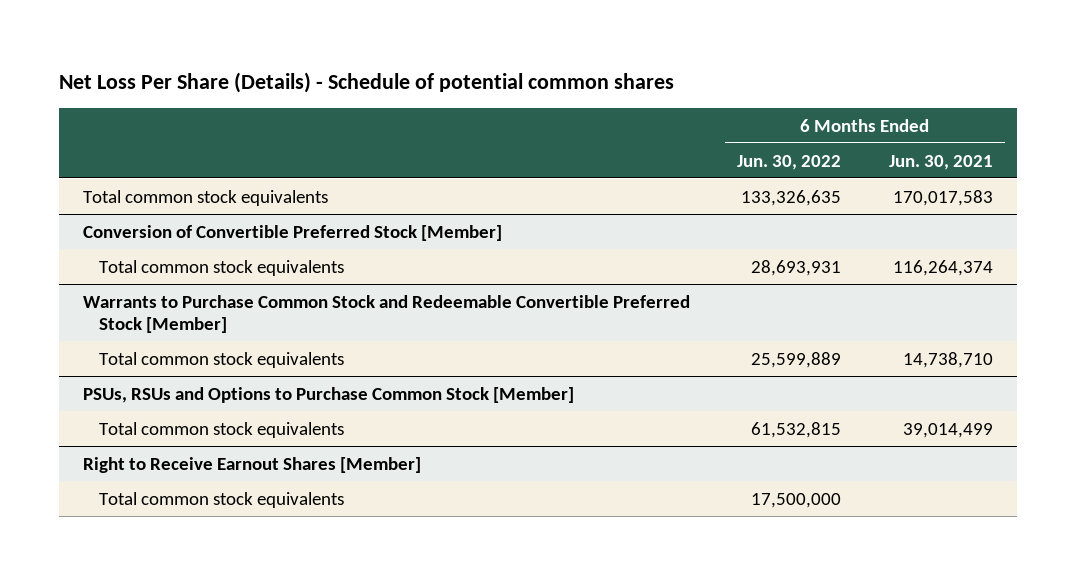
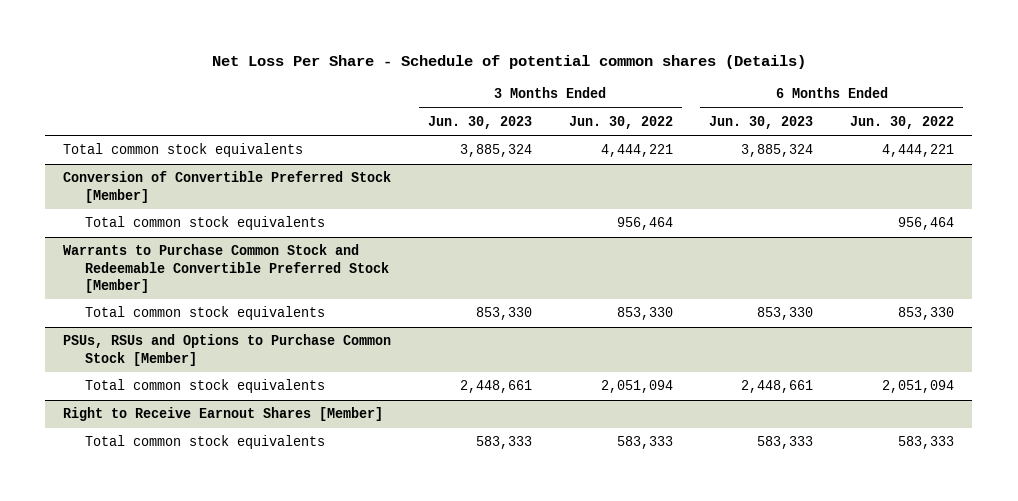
- Net Loss Per Share (Details) - Schedule of potential common shares
+ Net Loss Per Share - Schedule of potential common shares (Details)
- | 6 Months Ended Jun. 30, 2022 | 6 Months Ended Jun. 30, 2021
+ | 3 Months Ended Jun. 30, 2023 | 3 Months Ended Jun. 30, 2022 | 6 Months Ended Jun. 30, 2023 | 6 Months Ended Jun. 30, 2022
- Total common stock equivalents | 133,326,635 | 170,017,583
+ Total common stock equivalents | 3,885,324 | 4,444,221 | 3,885,324 | 4,444,221
@ Conversion of Convertible Preferred Stock [Member]
- Total common stock equivalents | 28,693,931 | 116,264,374
+ Total common stock equivalents | | 956,464 | | 956,464
@ Warrants to Purchase Common Stock and Redeemable Convertible Preferred Stock [Member]
- Total common stock equivalents | 25,599,889 | 14,738,710
+ Total common stock equivalents | 853,330 | 853,330 | 853,330 | 853,330
@ PSUs, RSUs and Options to Purchase Common Stock [Member]
- Total common stock equivalents | 61,532,815 | 39,014,499
+ Total common stock equivalents | 2,448,661 | 2,051,094 | 2,448,661 | 2,051,094
@ Right to Receive Earnout Shares [Member]
- Total common stock equivalents | 17,500,000 |
+ Total common stock equivalents | 583,333 | 583,333 | 583,333 | 583,333

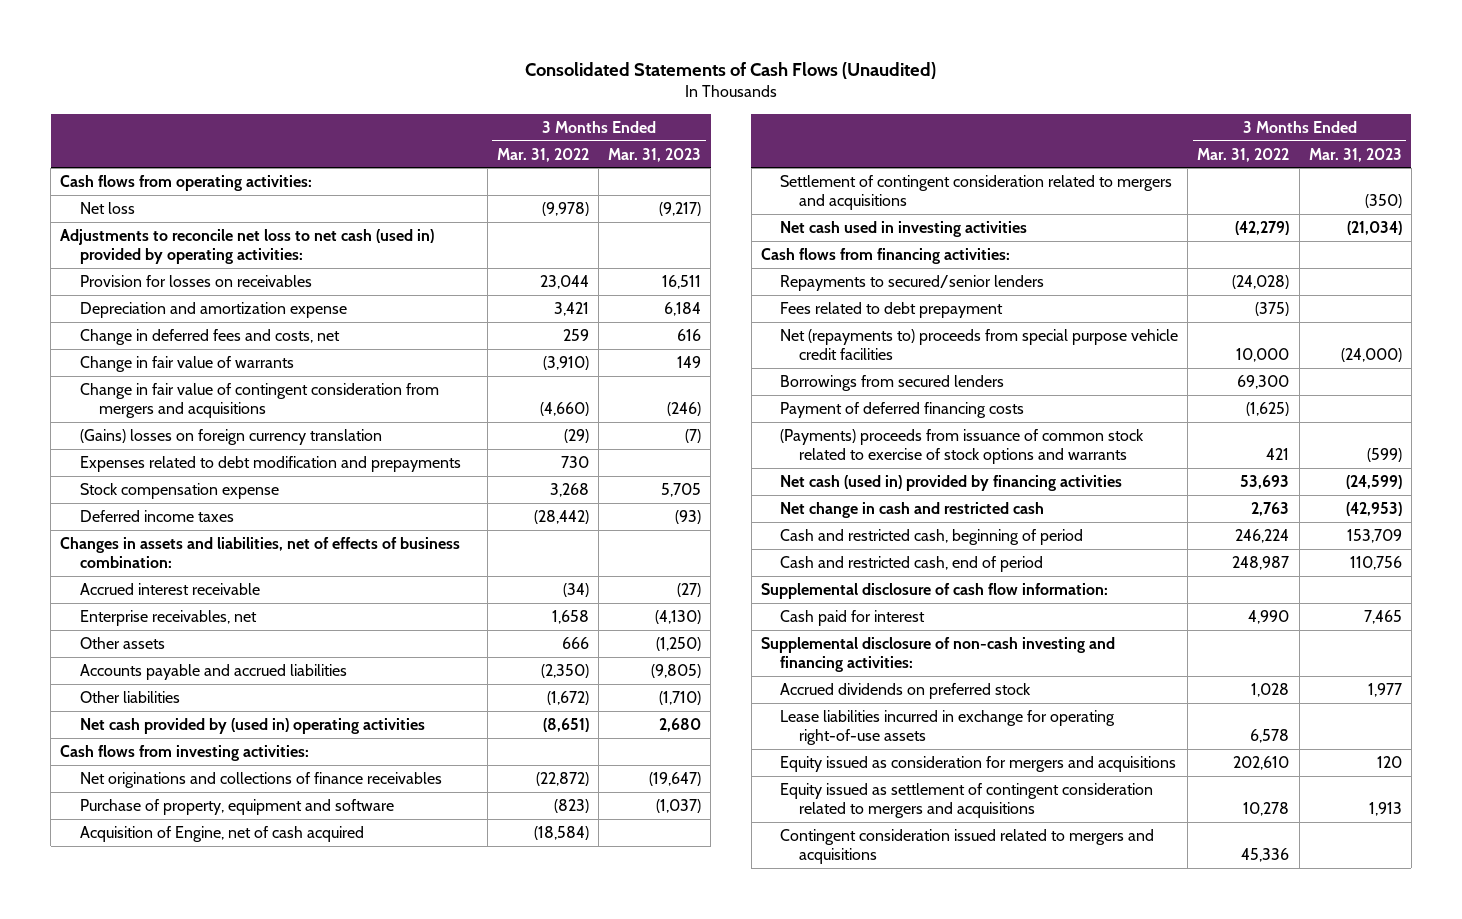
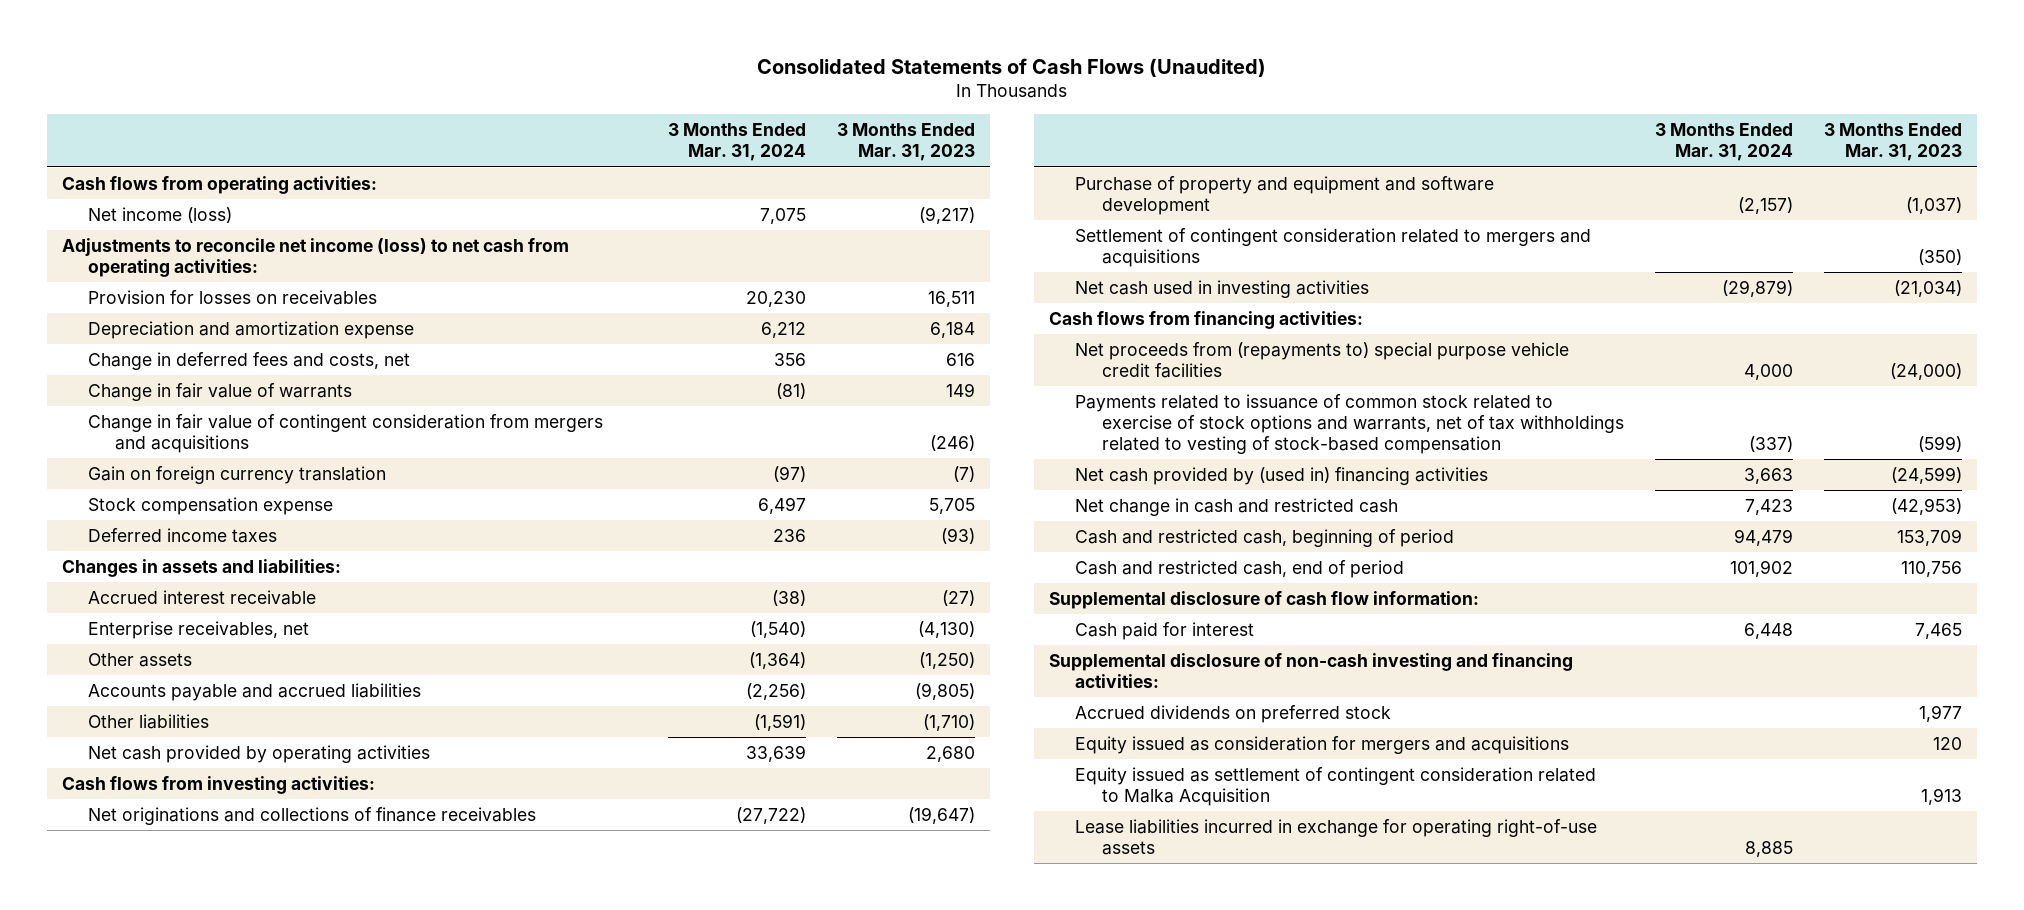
- | 3 Months Ended Mar. 31, 2022 | 3 Months Ended Mar. 31, 2023
+ | 3 Months Ended Mar. 31, 2024 | 3 Months Ended Mar. 31, 2023
- Net loss | (9,978) | (9,217)
- Adjustments to reconcile net loss to net cash (used in) provided by operating activities:
+ Net income (loss) | 7,075 | (9,217)
+ Adjustments to reconcile net income (loss) to net cash from operating activities:
- (Gains) losses on foreign currency translation | (29) | (7)
- Expenses related to debt modification and prepayments | 730 |
+ Gain on foreign currency translation | (97) | (7)
- Changes in assets and liabilities, net of effects of business combination:
+ Changes in assets and liabilities:
- Net cash provided by (used in) operating activities | (8,651) | 2,680
+ Net cash provided by operating activities | 33,639 | 2,680
- Purchase of property, equipment and software | (823) | (1,037)
- Acquisition of Engine, net of cash acquired | (18,584) |
+ Purchase of property and equipment and software development | (2,157) | (1,037)
- Repayments to secured/senior lenders | (24,028) |
- Fees related to debt prepayment | (375) |
- Net (repayments to) proceeds from special purpose vehicle credit facilities | 10,000 | (24,000)
- Borrowings from secured lenders | 69,300 |
- Payment of deferred financing costs | (1,625) |
- (Payments) proceeds from issuance of common stock related to exercise of stock options and warrants | 421 | (599)
- Net cash (used in) provided by financing activities | 53,693 | (24,599)
+ Net proceeds from (repayments to) special purpose vehicle credit facilities | 4,000 | (24,000)
+ Payments related to issuance of common stock related to exercise of stock options and warrants, net of tax withholdings related to vesting of stock-based compensation | (337) | (599)
+ Net cash provided by (used in) financing activities | 3,663 | (24,599)
- Equity issued as settlement of contingent consideration related to mergers and acquisitions | 10,278 | 1,913
- Contingent consideration issued related to mergers and acquisitions | 45,336 |
+ Equity issued as settlement of contingent consideration related to Malka Acquisition | | 1,913
moved down: Lease liabilities incurred in exchange for operating right-of-use assets | 8,885 |

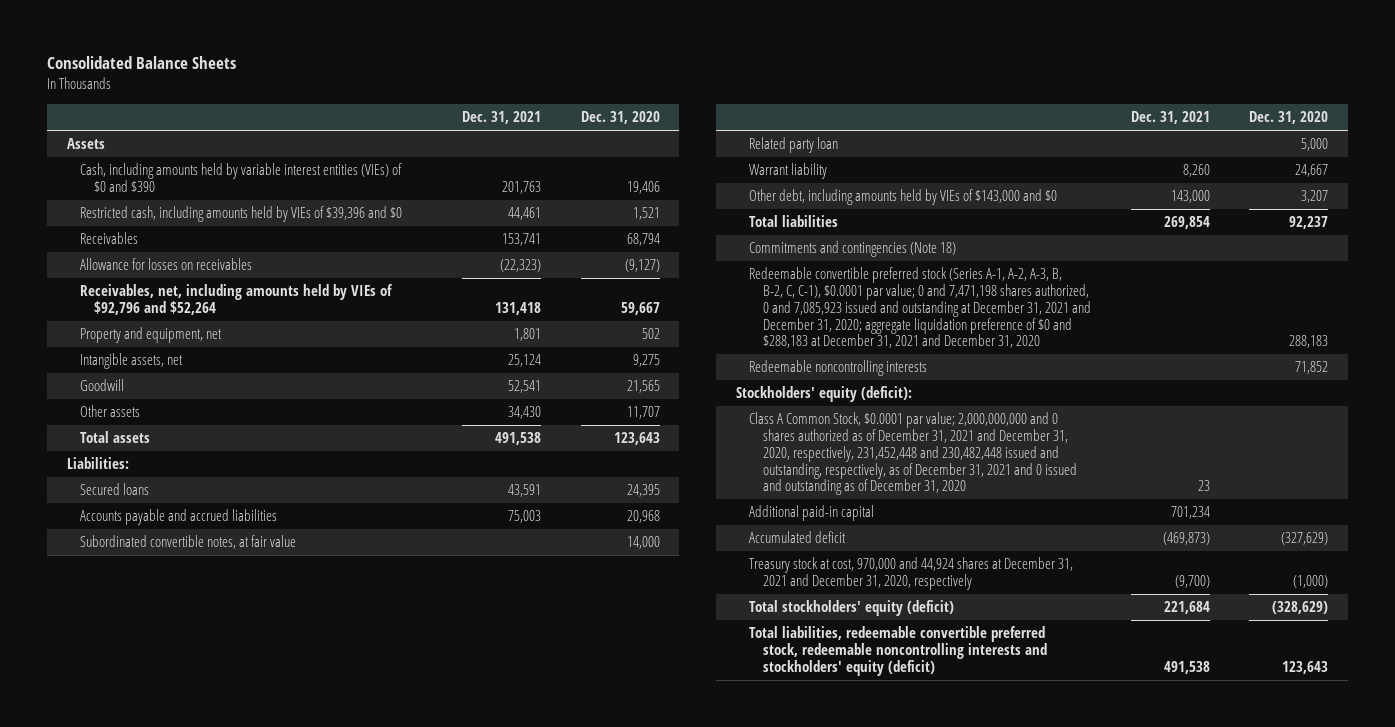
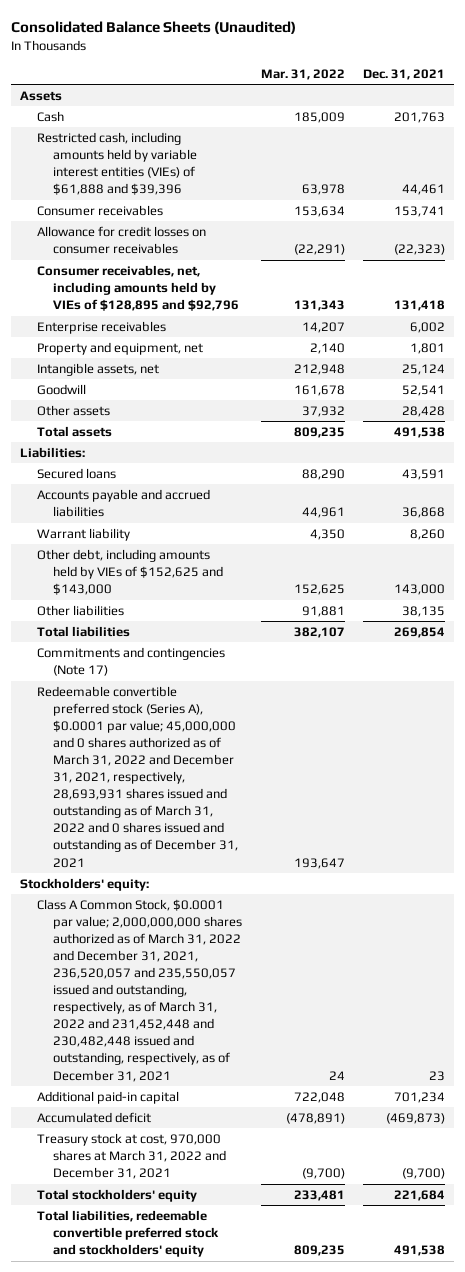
- Consolidated Balance Sheets
+ Consolidated Balance Sheets (Unaudited)
- | Dec. 31, 2021 | Dec. 31, 2020
+ | Mar. 31, 2022 | Dec. 31, 2021
- Cash, including amounts held by variable interest entities (VIEs) of $0 and $390 | 201,763 | 19,406
- Restricted cash, including amounts held by VIEs of $39,396 and $0 | 44,461 | 1,521
- Receivables | 153,741 | 68,794
- Allowance for losses on receivables | (22,323) | (9,127)
- Receivables, net, including amounts held by VIEs of $92,796 and $52,264 | 131,418 | 59,667
+ Cash | 185,009 | 201,763
+ Restricted cash, including amounts held by variable interest entities (VIEs) of $61,888 and $39,396 | 63,978 | 44,461
+ Consumer receivables | 153,634 | 153,741
+ Allowance for credit losses on consumer receivables | (22,291) | (22,323)
+ Consumer receivables, net, including amounts held by VIEs of $128,895 and $92,796 | 131,343 | 131,418
+ Enterprise receivables | 14,207 | 6,002
- Other assets | 34,430 | 11,707
+ Other assets | 37,932 | 28,428
- Accounts payable and accrued liabilities | 75,003 | 20,968
- Subordinated convertible notes, at fair value | | 14,000
- Related party loan | | 5,000
+ Accounts payable and accrued liabilities | 44,961 | 36,868
- Other debt, including amounts held by VIEs of $143,000 and $0 | 143,000 | 3,207
+ Other debt, including amounts held by VIEs of $152,625 and $143,000 | 152,625 | 143,000
+ Other liabilities | 91,881 | 38,135
- Commitments and contingencies (Note 18)
- Redeemable convertible preferred stock (Series A-1, A-2, A-3, B, B-2, C, C-1), $0.0001 par value; 0 and 7,471,198 shares authorized, 0 and 7,085,923 issued and outstanding at December 31, 2021 and December 31, 2020; aggregate liquidation preference of $0 and $288,183 at December 31, 2021 and December 31, 2020 | | 288,183
- Redeemable noncontrolling interests | | 71,852
- Stockholders' equity (deficit):
- Class A Common Stock, $0.0001 par value; 2,000,000,000 and 0 shares authorized as of December 31, 2021 and December 31, 2020, respectively, 231,452,448 and 230,482,448 issued and outstanding, respectively, as of December 31, 2021 and 0 issued and outstanding as of December 31, 2020 | 23 |
+ Commitments and contingencies (Note 17)
+ Redeemable convertible preferred stock (Series A), $0.0001 par value; 45,000,000 and 0 shares authorized as of March 31, 2022 and December 31, 2021, respectively, 28,693,931 shares issued and outstanding as of March 31, 2022 and 0 shares issued and outstanding as of December 31, 2021 | 193,647 |
+ Stockholders' equity:
+ Class A Common Stock, $0.0001 par value; 2,000,000,000 shares authorized as of March 31, 2022 and December 31, 2021, 236,520,057 and 235,550,057 issued and outstanding, respectively, as of March 31, 2022 and 231,452,448 and 230,482,448 issued and outstanding, respectively, as of December 31, 2021 | 24 | 23
- Treasury stock at cost, 970,000 and 44,924 shares at December 31, 2021 and December 31, 2020, respectively | (9,700) | (1,000)
- Total stockholders' equity (deficit) | 221,684 | (328,629)
- Total liabilities, redeemable convertible preferred stock, redeemable noncontrolling interests and stockholders' equity (deficit) | 491,538 | 123,643
+ Treasury stock at cost, 970,000 shares at March 31, 2022 and December 31, 2021 | (9,700) | (9,700)
+ Total stockholders' equity | 233,481 | 221,684
+ Total liabilities, redeemable convertible preferred stock and stockholders' equity | 809,235 | 491,538

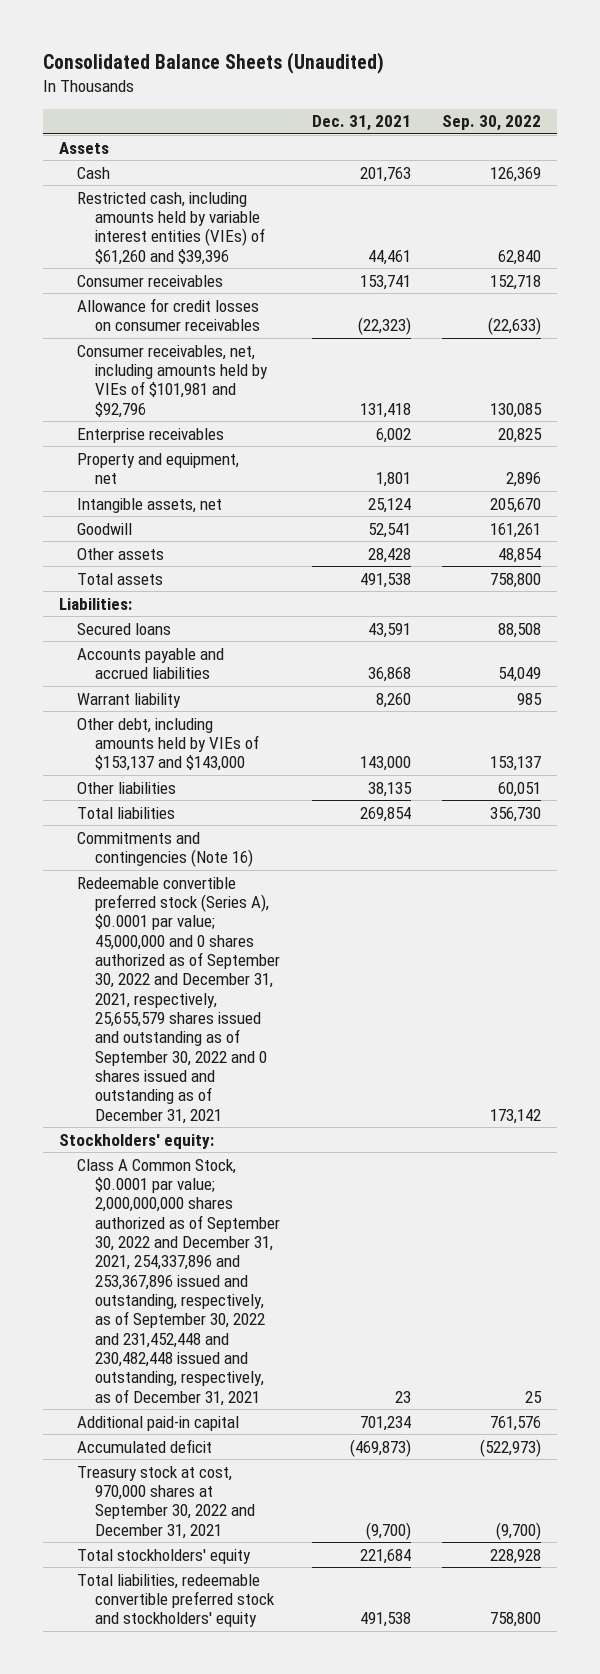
- | Mar. 31, 2022 | Dec. 31, 2021
+ | Dec. 31, 2021 | Sep. 30, 2022
- Restricted cash, including amounts held by variable interest entities (VIEs) of $61,888 and $39,396 | 63,978 | 44,461
+ Restricted cash, including amounts held by variable interest entities (VIEs) of $61,260 and $39,396 | 44,461 | 62,840
- Consumer receivables, net, including amounts held by VIEs of $128,895 and $92,796 | 131,343 | 131,418
+ Consumer receivables, net, including amounts held by VIEs of $101,981 and $92,796 | 131,418 | 130,085
- Other debt, including amounts held by VIEs of $152,625 and $143,000 | 152,625 | 143,000
+ Other debt, including amounts held by VIEs of $153,137 and $143,000 | 143,000 | 153,137
- Commitments and contingencies (Note 17)
- Redeemable convertible preferred stock (Series A), $0.0001 par value; 45,000,000 and 0 shares authorized as of March 31, 2022 and December 31, 2021, respectively, 28,693,931 shares issued and outstanding as of March 31, 2022 and 0 shares issued and outstanding as of December 31, 2021 | 193,647 |
+ Commitments and contingencies (Note 16)
+ Redeemable convertible preferred stock (Series A), $0.0001 par value; 45,000,000 and 0 shares authorized as of September 30, 2022 and December 31, 2021, respectively, 25,655,579 shares issued and outstanding as of September 30, 2022 and 0 shares issued and outstanding as of December 31, 2021 | | 173,142
- Class A Common Stock, $0.0001 par value; 2,000,000,000 shares authorized as of March 31, 2022 and December 31, 2021, 236,520,057 and 235,550,057 issued and outstanding, respectively, as of March 31, 2022 and 231,452,448 and 230,482,448 issued and outstanding, respectively, as of December 31, 2021 | 24 | 23
+ Class A Common Stock, $0.0001 par value; 2,000,000,000 shares authorized as of September 30, 2022 and December 31, 2021, 254,337,896 and 253,367,896 issued and outstanding, respectively, as of September 30, 2022 and 231,452,448 and 230,482,448 issued and outstanding, respectively, as of December 31, 2021 | 23 | 25
- Treasury stock at cost, 970,000 shares at March 31, 2022 and December 31, 2021 | (9,700) | (9,700)
+ Treasury stock at cost, 970,000 shares at September 30, 2022 and December 31, 2021 | (9,700) | (9,700)

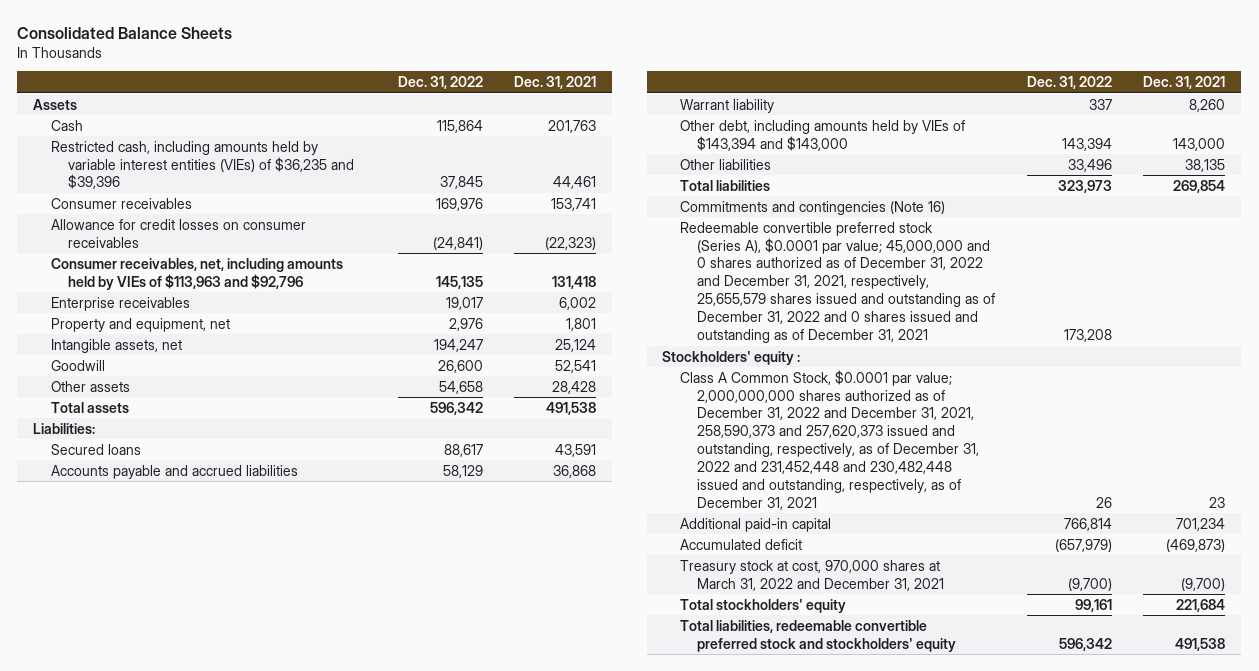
- Consolidated Balance Sheets (Unaudited)
+ Consolidated Balance Sheets
- | Dec. 31, 2021 | Sep. 30, 2022
+ | Dec. 31, 2022 | Dec. 31, 2021
- Restricted cash, including amounts held by variable interest entities (VIEs) of $61,260 and $39,396 | 44,461 | 62,840
+ Restricted cash, including amounts held by variable interest entities (VIEs) of $36,235 and $39,396 | 37,845 | 44,461
- Consumer receivables, net, including amounts held by VIEs of $101,981 and $92,796 | 131,418 | 130,085
+ Consumer receivables, net, including amounts held by VIEs of $113,963 and $92,796 | 145,135 | 131,418
- Other debt, including amounts held by VIEs of $153,137 and $143,000 | 143,000 | 153,137
+ Other debt, including amounts held by VIEs of $143,394 and $143,000 | 143,394 | 143,000
- Redeemable convertible preferred stock (Series A), $0.0001 par value; 45,000,000 and 0 shares authorized as of September 30, 2022 and December 31, 2021, respectively, 25,655,579 shares issued and outstanding as of September 30, 2022 and 0 shares issued and outstanding as of December 31, 2021 | | 173,142
- Stockholders' equity:
- Class A Common Stock, $0.0001 par value; 2,000,000,000 shares authorized as of September 30, 2022 and December 31, 2021, 254,337,896 and 253,367,896 issued and outstanding, respectively, as of September 30, 2022 and 231,452,448 and 230,482,448 issued and outstanding, respectively, as of December 31, 2021 | 23 | 25
+ Redeemable convertible preferred stock (Series A), $0.0001 par value; 45,000,000 and 0 shares authorized as of December 31, 2022 and December 31, 2021, respectively, 25,655,579 shares issued and outstanding as of December 31, 2022 and 0 shares issued and outstanding as of December 31, 2021 | 173,208 |
+ Stockholders' equity :
+ Class A Common Stock, $0.0001 par value; 2,000,000,000 shares authorized as of December 31, 2022 and December 31, 2021, 258,590,373 and 257,620,373 issued and outstanding, respectively, as of December 31, 2022 and 231,452,448 and 230,482,448 issued and outstanding, respectively, as of December 31, 2021 | 26 | 23
- Treasury stock at cost, 970,000 shares at September 30, 2022 and December 31, 2021 | (9,700) | (9,700)
+ Treasury stock at cost, 970,000 shares at March 31, 2022 and December 31, 2021 | (9,700) | (9,700)

